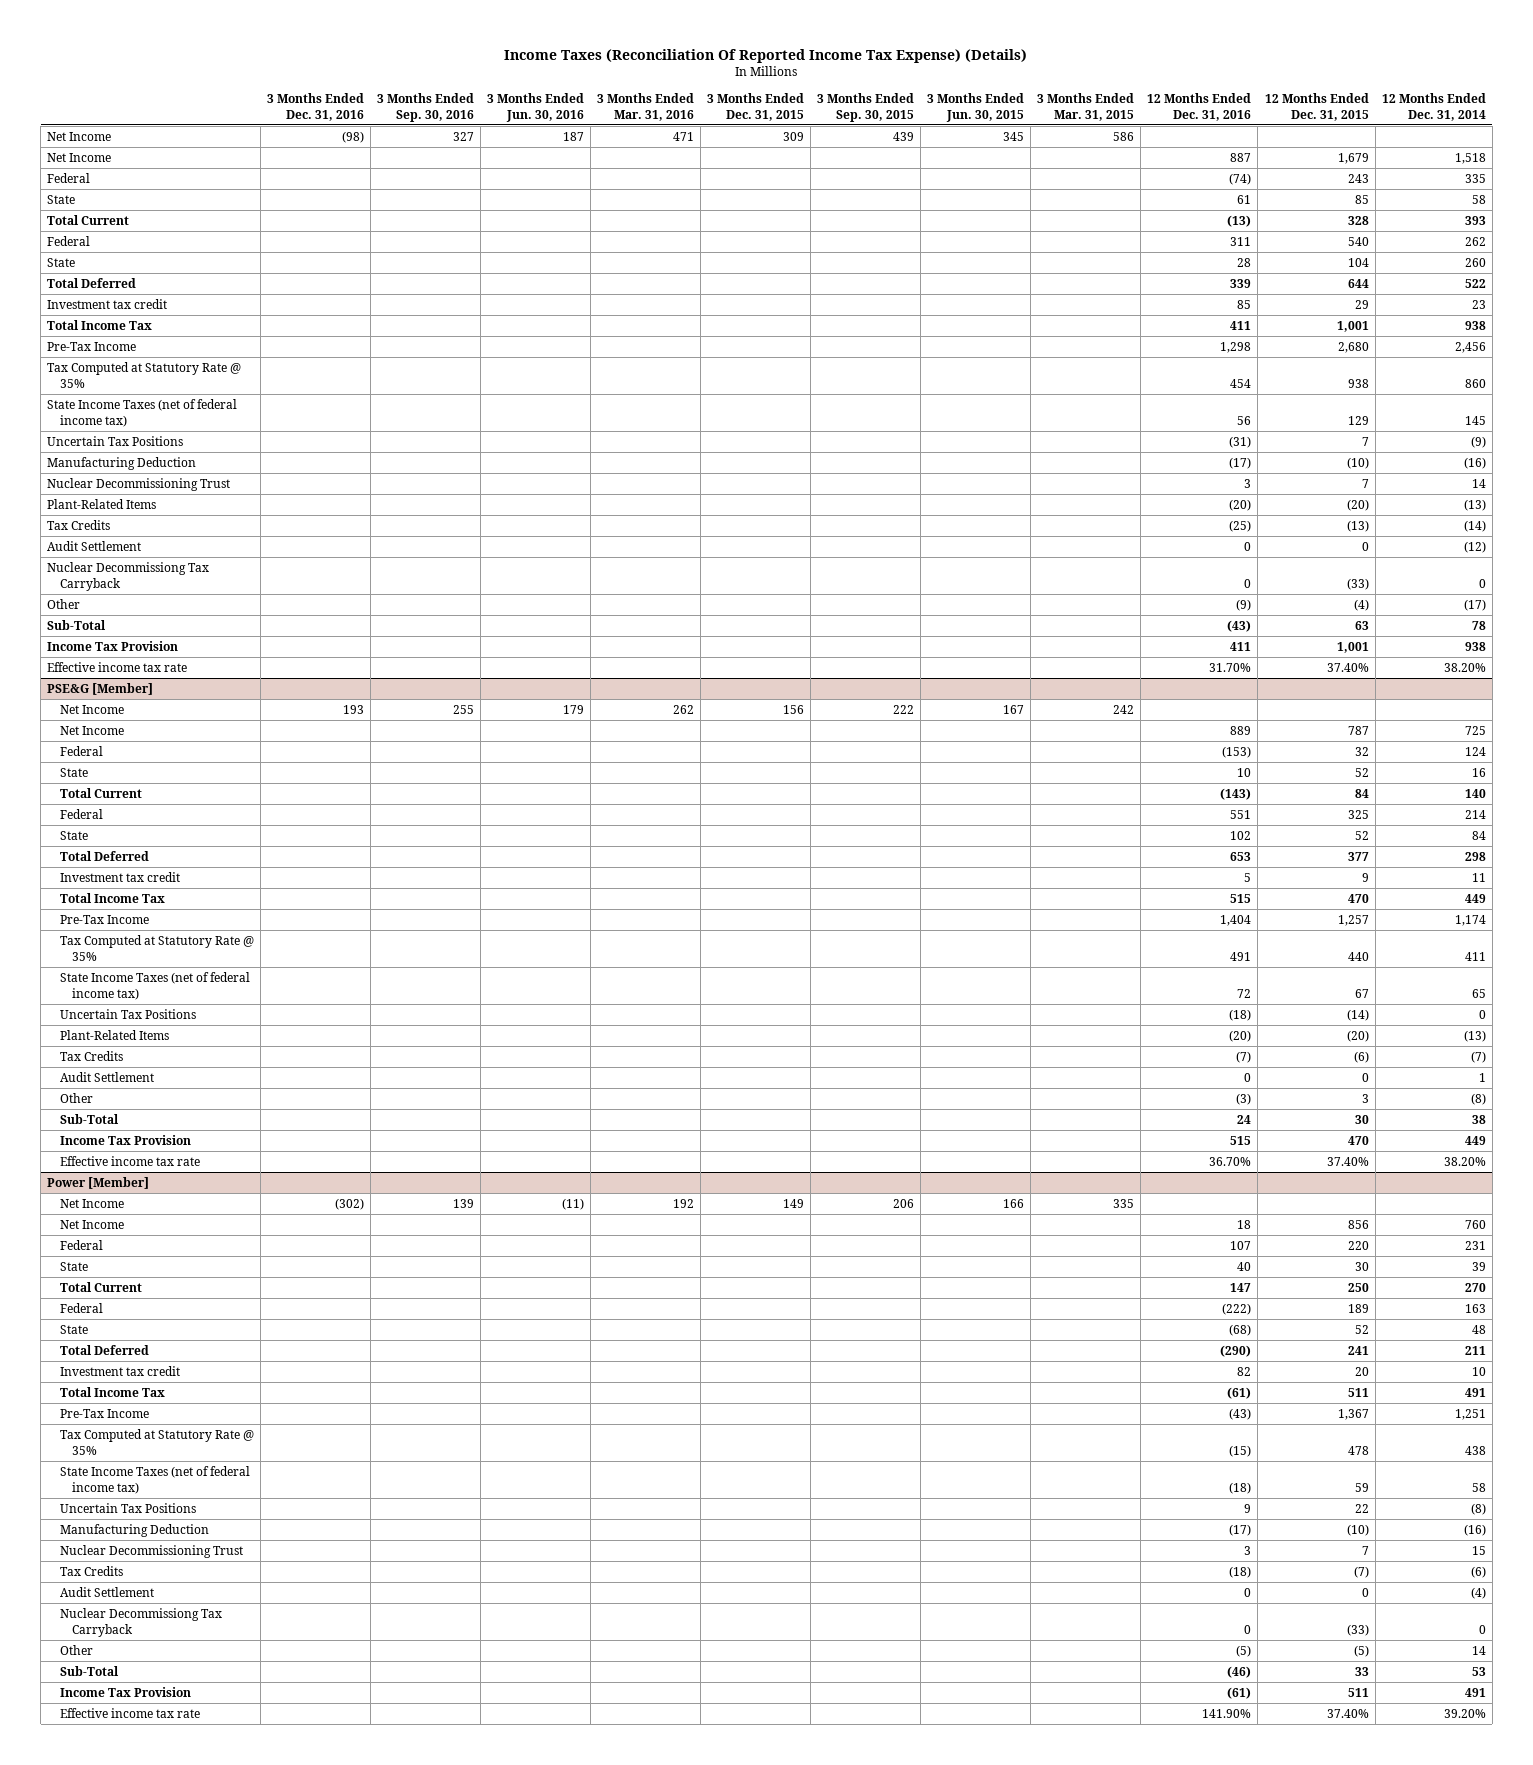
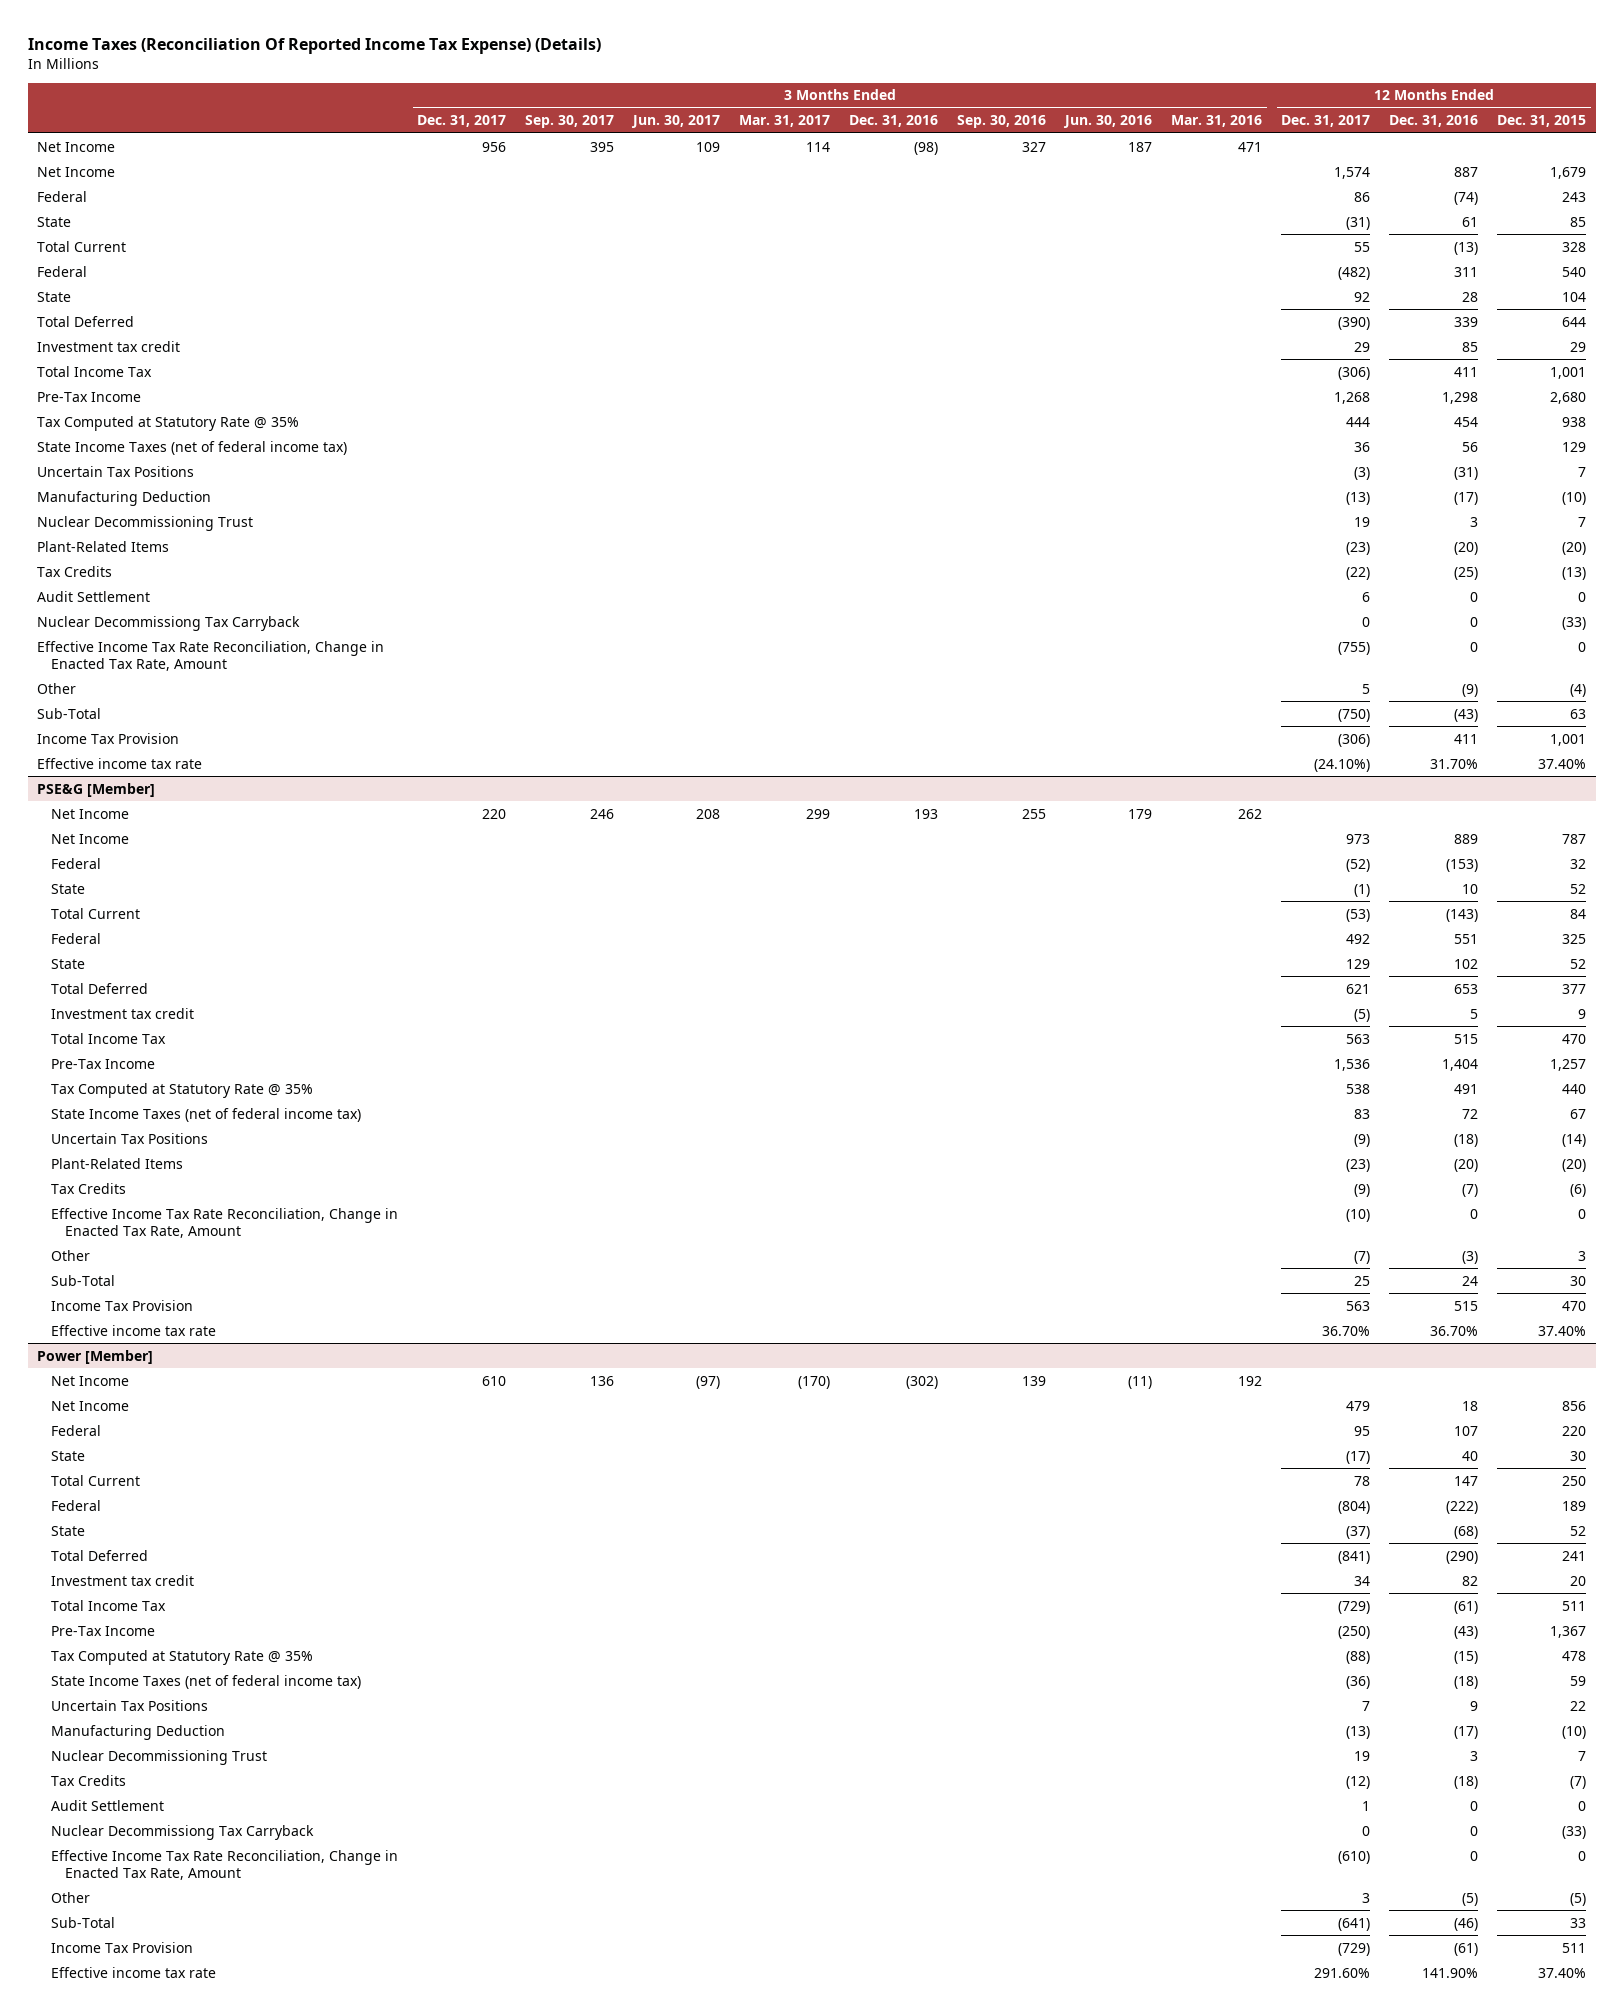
- | 3 Months Ended Dec. 31, 2016 | 3 Months Ended Sep. 30, 2016 | 3 Months Ended Jun. 30, 2016 | 3 Months Ended Mar. 31, 2016 | 3 Months Ended Dec. 31, 2015 | 3 Months Ended Sep. 30, 2015 | 3 Months Ended Jun. 30, 2015 | 3 Months Ended Mar. 31, 2015 | 12 Months Ended Dec. 31, 2016 | 12 Months Ended Dec. 31, 2015 | 12 Months Ended Dec. 31, 2014
+ | 3 Months Ended Dec. 31, 2017 | 3 Months Ended Sep. 30, 2017 | 3 Months Ended Jun. 30, 2017 | 3 Months Ended Mar. 31, 2017 | 3 Months Ended Dec. 31, 2016 | 3 Months Ended Sep. 30, 2016 | 3 Months Ended Jun. 30, 2016 | 3 Months Ended Mar. 31, 2016 | 12 Months Ended Dec. 31, 2017 | 12 Months Ended Dec. 31, 2016 | 12 Months Ended Dec. 31, 2015
+ Effective Income Tax Rate Reconciliation, Change in Enacted Tax Rate, Amount | | | | | | | | | (755) | 0 | 0
@ PSE&G [Member]
- Audit Settlement | | | | | | | | | 0 | 0 | 1
+ Effective Income Tax Rate Reconciliation, Change in Enacted Tax Rate, Amount | | | | | | | | | (10) | 0 | 0
@ Power [Member]
+ Effective Income Tax Rate Reconciliation, Change in Enacted Tax Rate, Amount | | | | | | | | | (610) | 0 | 0

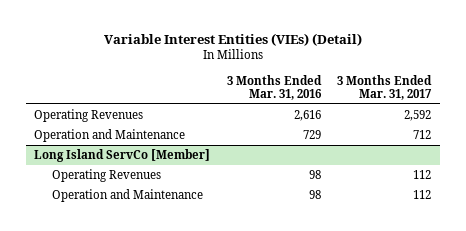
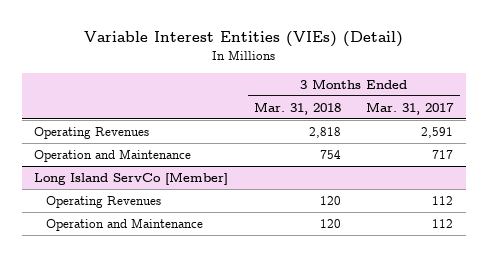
- | 3 Months Ended Mar. 31, 2016 | 3 Months Ended Mar. 31, 2017
+ | 3 Months Ended Mar. 31, 2018 | 3 Months Ended Mar. 31, 2017
- Operating Revenues | 2,616 | 2,592
- Operation and Maintenance | 729 | 712
+ Operating Revenues | 2,818 | 2,591
+ Operation and Maintenance | 754 | 717

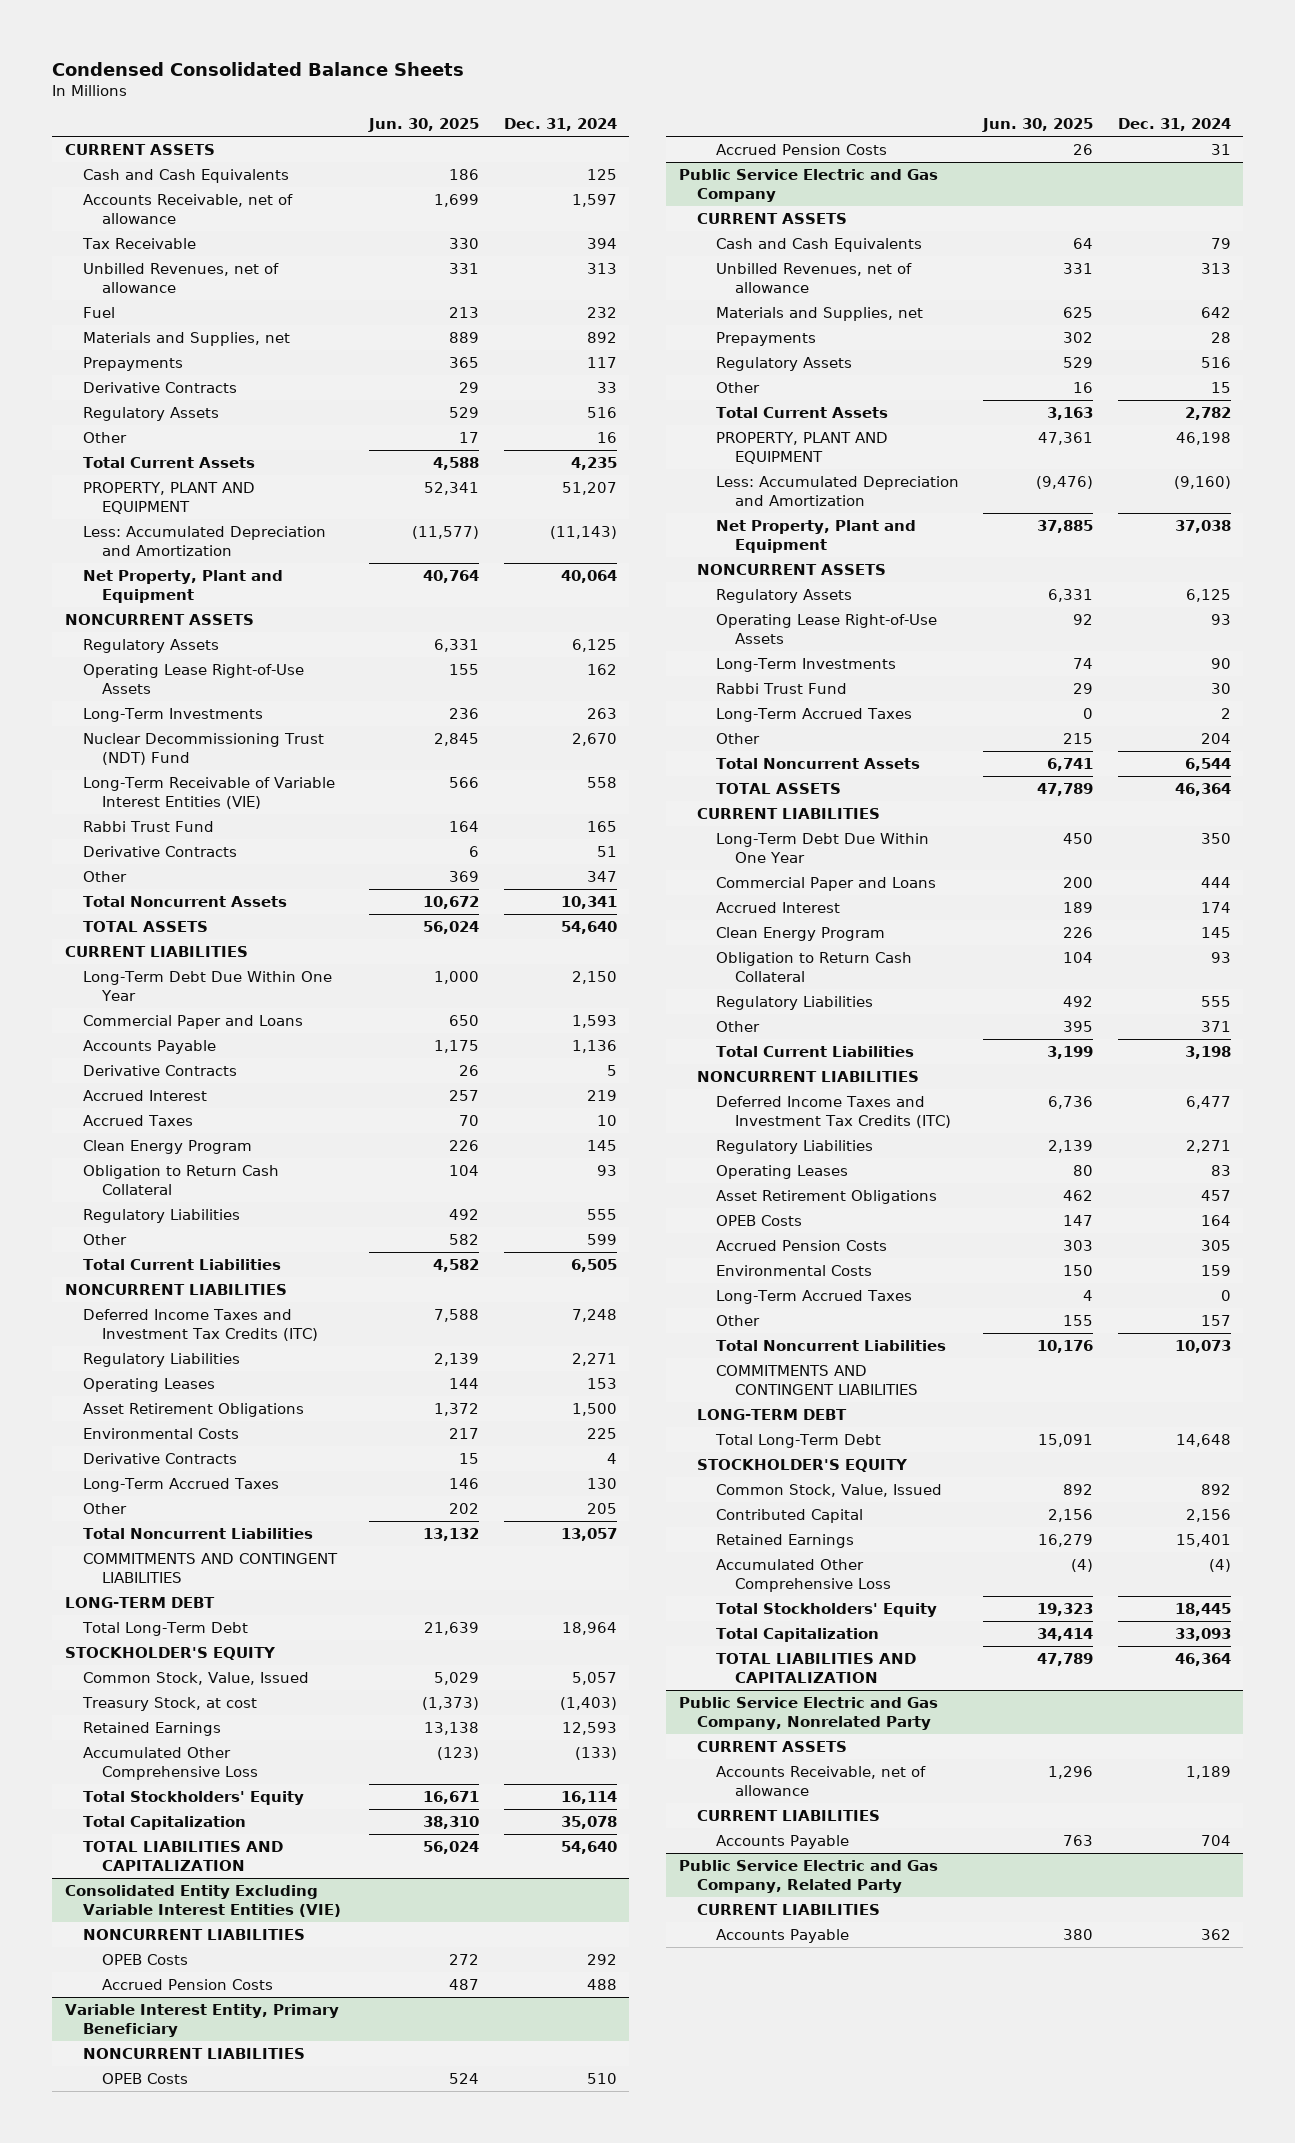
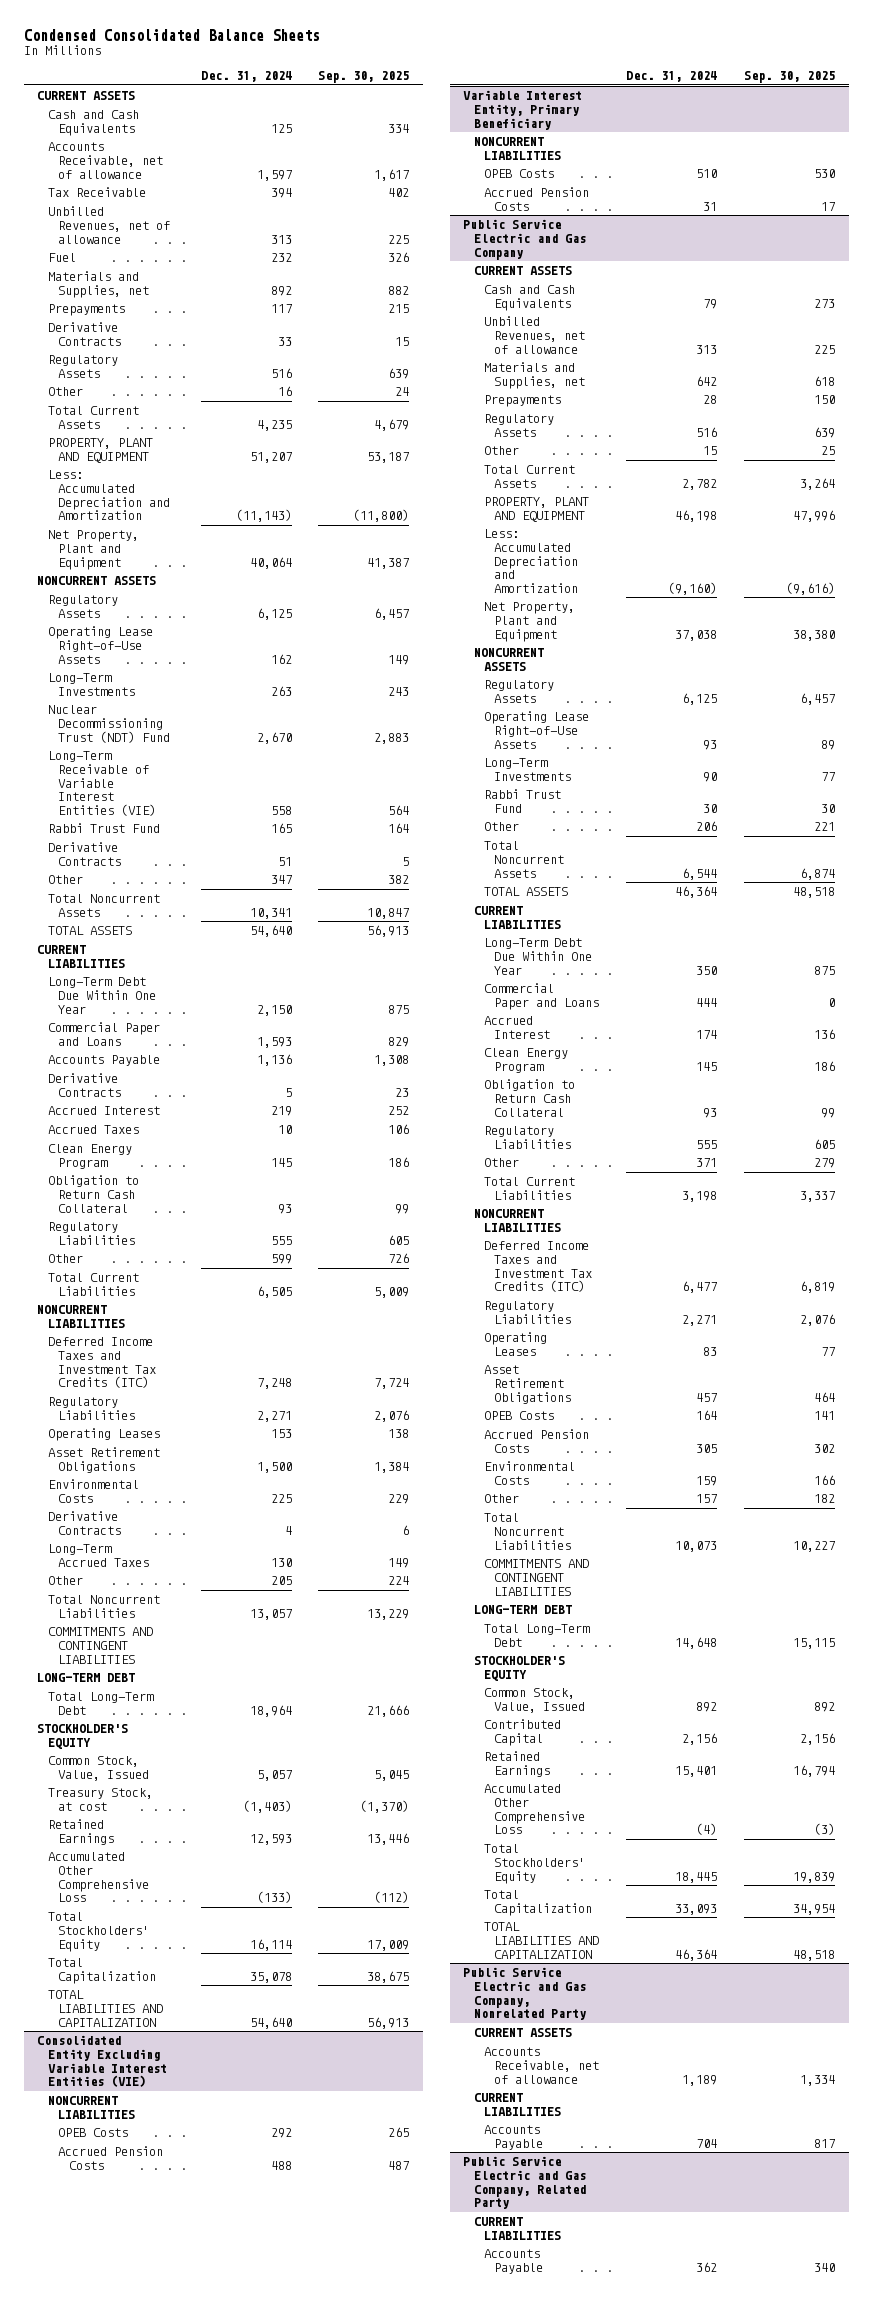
- | Jun. 30, 2025 | Dec. 31, 2024
+ | Dec. 31, 2024 | Sep. 30, 2025
@ Public Service Electric and Gas Company
- Long-Term Accrued Taxes | 0 | 2
- Other | 215 | 204
+ Other | 206 | 221
- Long-Term Accrued Taxes | 4 | 0

